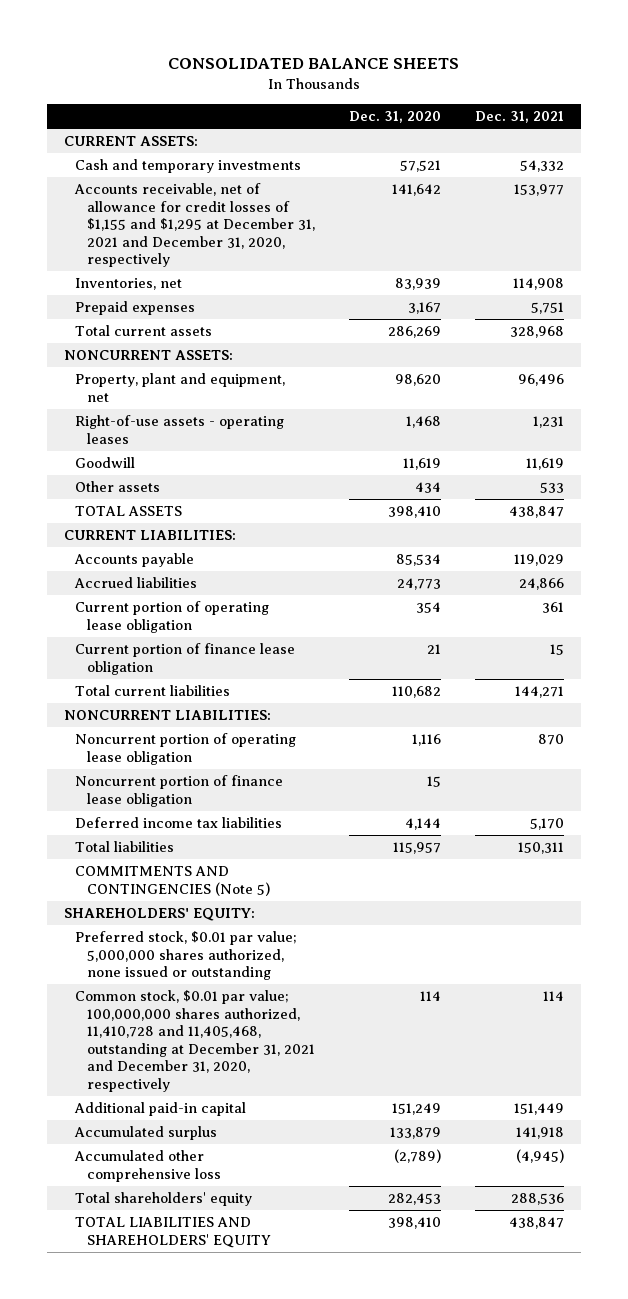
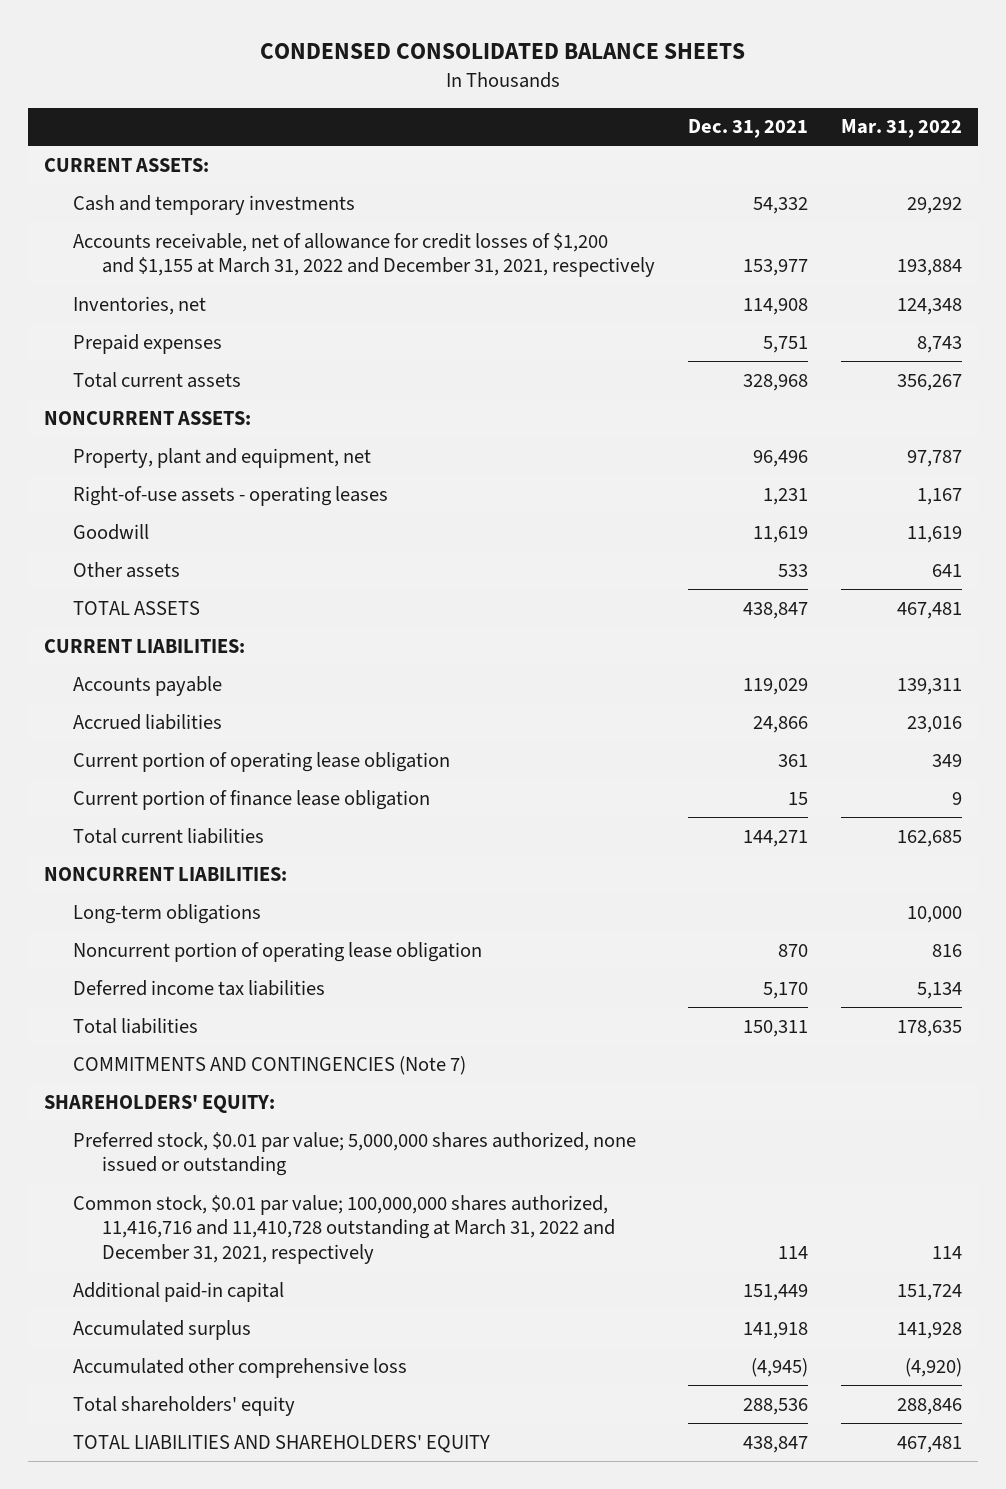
- CONSOLIDATED BALANCE SHEETS
+ CONDENSED CONSOLIDATED BALANCE SHEETS
- | Dec. 31, 2020 | Dec. 31, 2021
+ | Dec. 31, 2021 | Mar. 31, 2022
- Accounts receivable, net of allowance for credit losses of $1,155 and $1,295 at December 31, 2021 and December 31, 2020, respectively | 141,642 | 153,977
+ Accounts receivable, net of allowance for credit losses of $1,200 and $1,155 at March 31, 2022 and December 31, 2021, respectively | 153,977 | 193,884
+ Long-term obligations | | 10,000
- Noncurrent portion of finance lease obligation | 15 |
- COMMITMENTS AND CONTINGENCIES (Note 5)
+ COMMITMENTS AND CONTINGENCIES (Note 7)
- Common stock, $0.01 par value; 100,000,000 shares authorized, 11,410,728 and 11,405,468, outstanding at December 31, 2021 and December 31, 2020, respectively | 114 | 114
+ Common stock, $0.01 par value; 100,000,000 shares authorized, 11,416,716 and 11,410,728 outstanding at March 31, 2022 and December 31, 2021, respectively | 114 | 114

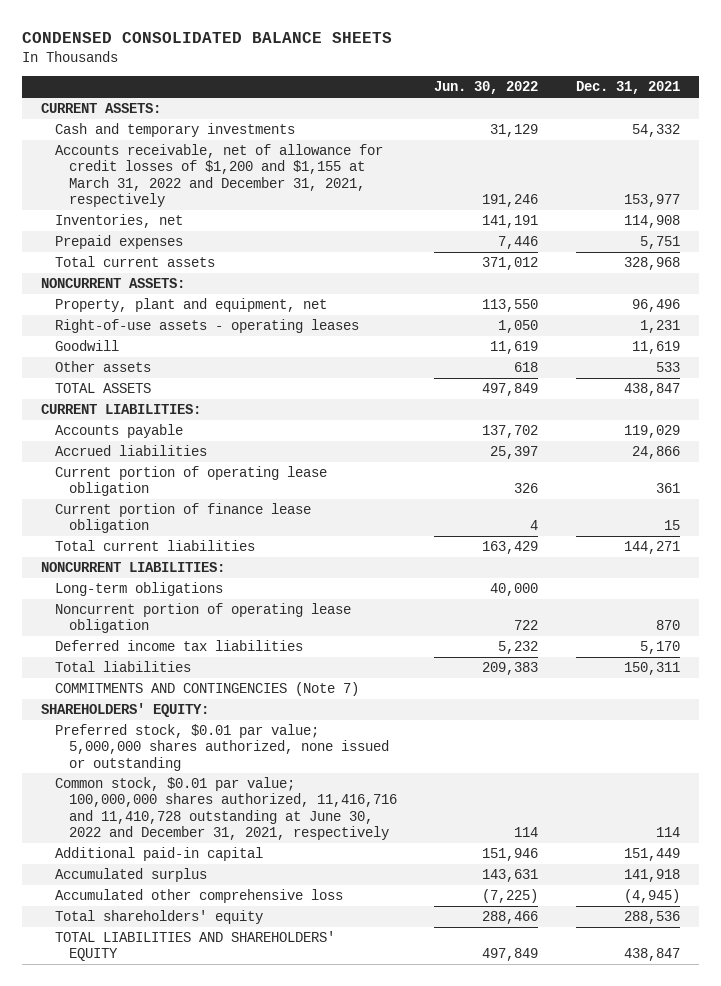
- | Dec. 31, 2021 | Mar. 31, 2022
+ | Jun. 30, 2022 | Dec. 31, 2021
- Common stock, $0.01 par value; 100,000,000 shares authorized, 11,416,716 and 11,410,728 outstanding at March 31, 2022 and December 31, 2021, respectively | 114 | 114
+ Common stock, $0.01 par value; 100,000,000 shares authorized, 11,416,716 and 11,410,728 outstanding at June 30, 2022 and December 31, 2021, respectively | 114 | 114

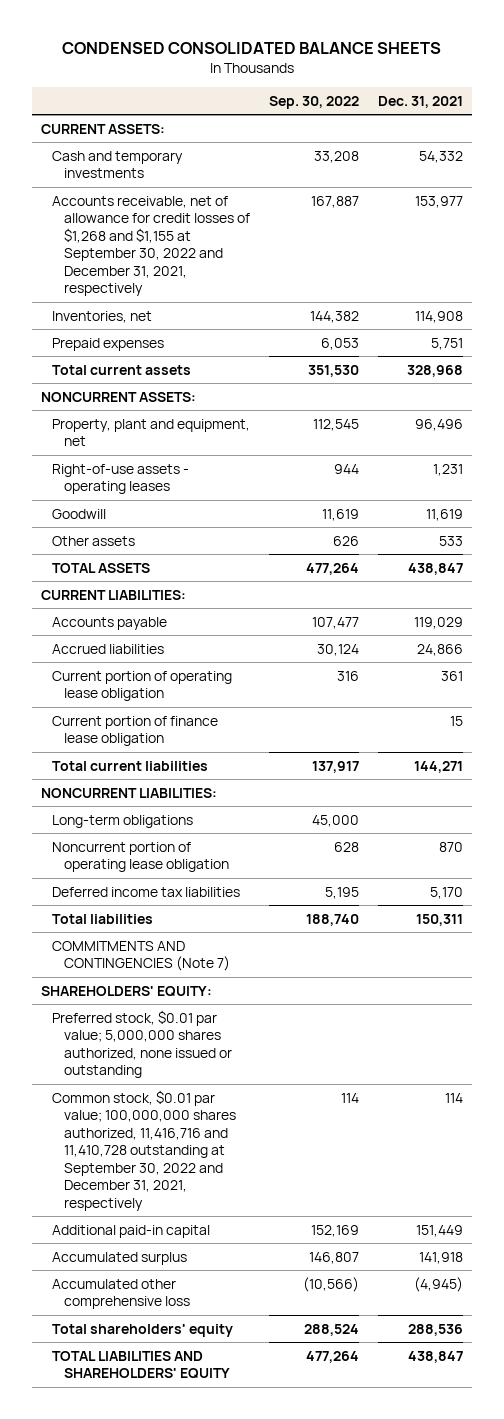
- | Jun. 30, 2022 | Dec. 31, 2021
+ | Sep. 30, 2022 | Dec. 31, 2021
- Accounts receivable, net of allowance for credit losses of $1,200 and $1,155 at March 31, 2022 and December 31, 2021, respectively | 191,246 | 153,977
+ Accounts receivable, net of allowance for credit losses of $1,268 and $1,155 at September 30, 2022 and December 31, 2021, respectively | 167,887 | 153,977
- Common stock, $0.01 par value; 100,000,000 shares authorized, 11,416,716 and 11,410,728 outstanding at June 30, 2022 and December 31, 2021, respectively | 114 | 114
+ Common stock, $0.01 par value; 100,000,000 shares authorized, 11,416,716 and 11,410,728 outstanding at September 30, 2022 and December 31, 2021, respectively | 114 | 114

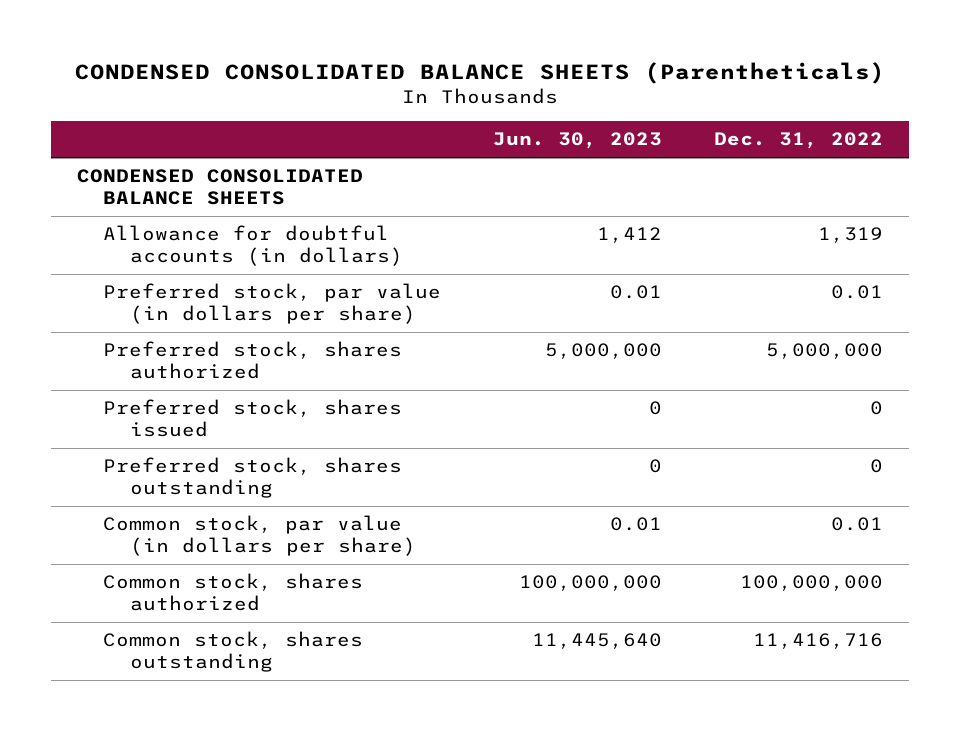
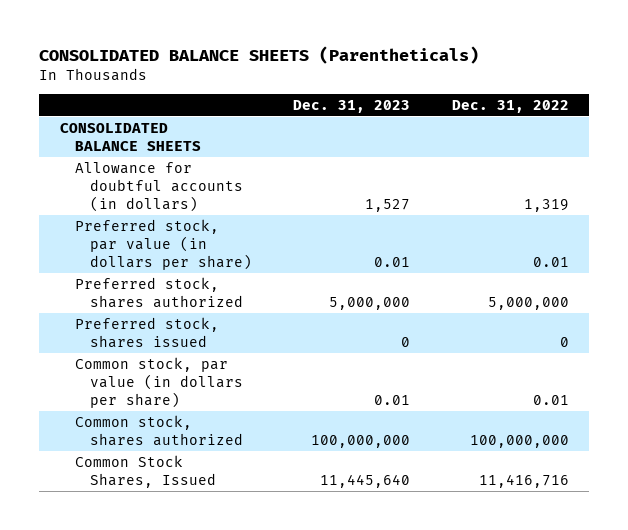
- CONDENSED CONSOLIDATED BALANCE SHEETS (Parentheticals)
+ CONSOLIDATED BALANCE SHEETS (Parentheticals)
- | Jun. 30, 2023 | Dec. 31, 2022
+ | Dec. 31, 2023 | Dec. 31, 2022
- CONDENSED CONSOLIDATED BALANCE SHEETS
+ CONSOLIDATED BALANCE SHEETS
- Preferred stock, shares outstanding | 0 | 0
- Common stock, shares outstanding | 11,445,640 | 11,416,716
+ Common Stock Shares, Issued | 11,445,640 | 11,416,716

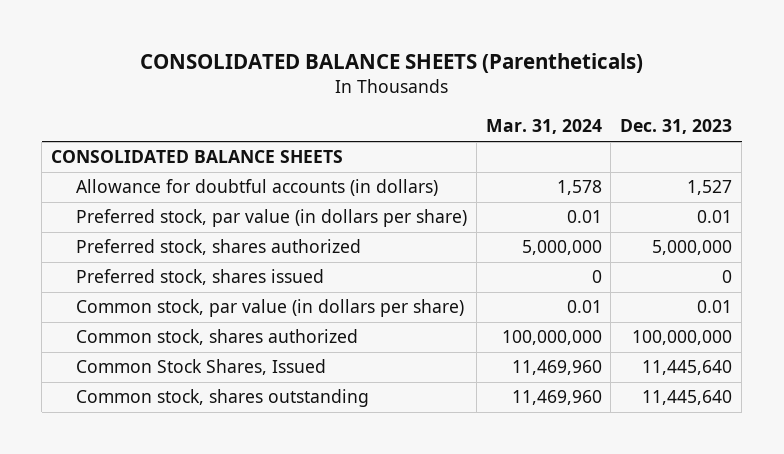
- | Dec. 31, 2023 | Dec. 31, 2022
+ | Mar. 31, 2024 | Dec. 31, 2023
+ Common stock, shares outstanding | 11,469,960 | 11,445,640

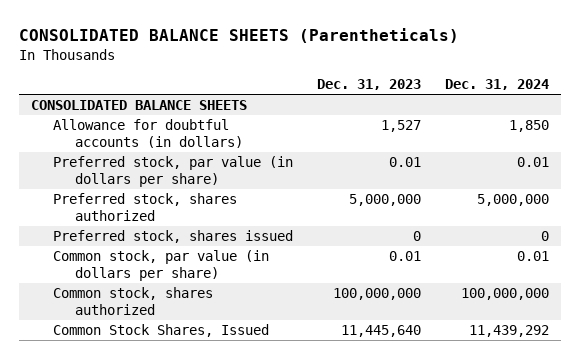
- | Mar. 31, 2024 | Dec. 31, 2023
+ | Dec. 31, 2023 | Dec. 31, 2024
- Common stock, shares outstanding | 11,469,960 | 11,445,640

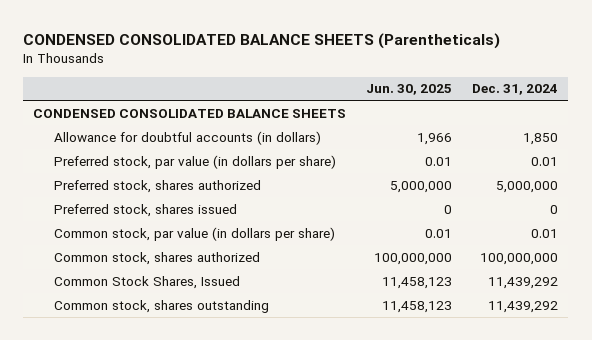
- CONSOLIDATED BALANCE SHEETS (Parentheticals)
+ CONDENSED CONSOLIDATED BALANCE SHEETS (Parentheticals)
- | Dec. 31, 2023 | Dec. 31, 2024
+ | Jun. 30, 2025 | Dec. 31, 2024
- CONSOLIDATED BALANCE SHEETS
+ CONDENSED CONSOLIDATED BALANCE SHEETS
+ Common stock, shares outstanding | 11,458,123 | 11,439,292

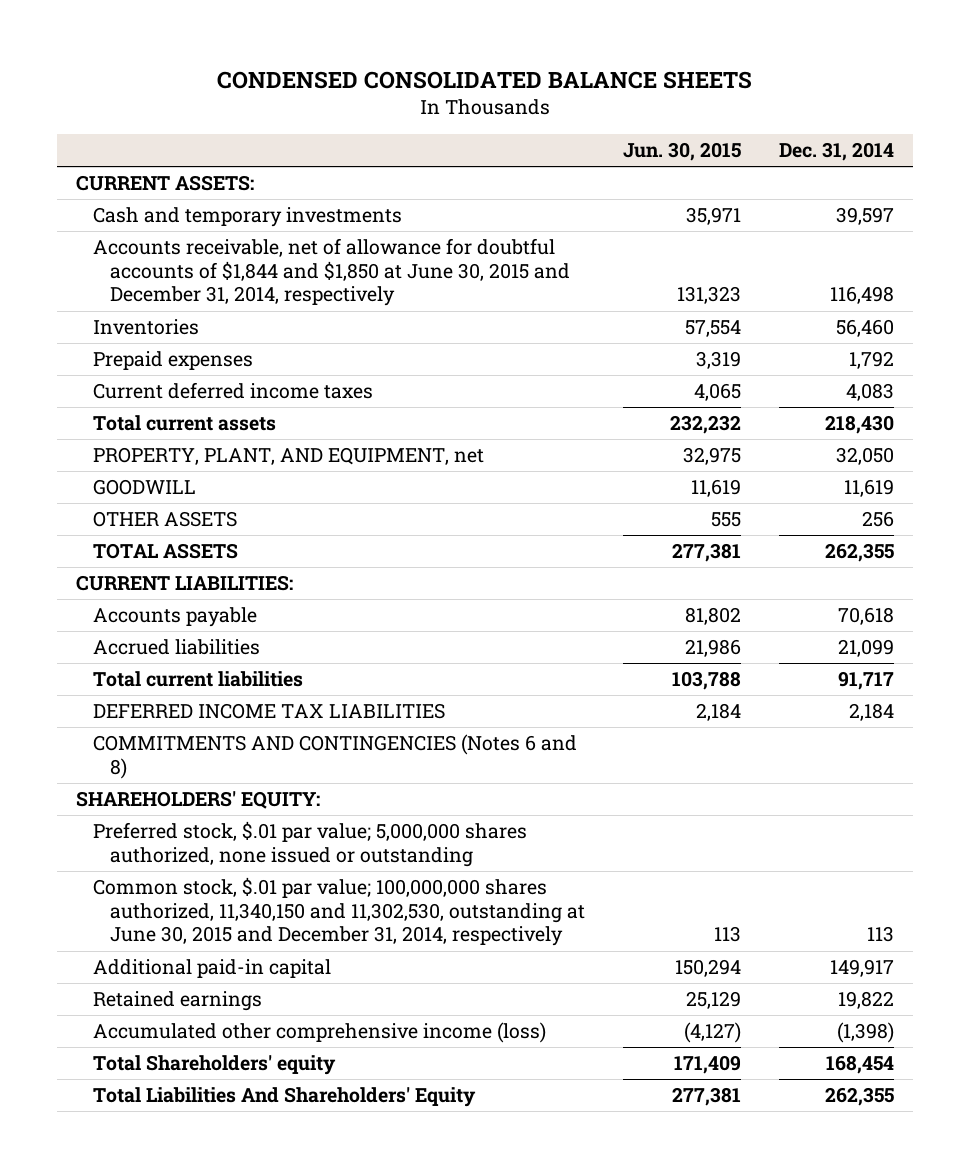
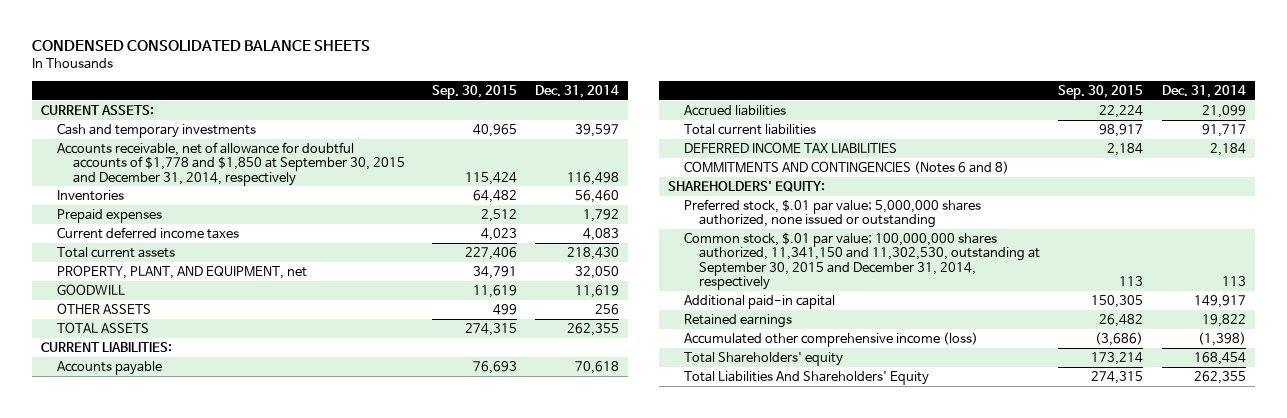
- | Jun. 30, 2015 | Dec. 31, 2014
+ | Sep. 30, 2015 | Dec. 31, 2014
- Accounts receivable, net of allowance for doubtful accounts of $1,844 and $1,850 at June 30, 2015 and December 31, 2014, respectively | 131,323 | 116,498
+ Accounts receivable, net of allowance for doubtful accounts of $1,778 and $1,850 at September 30, 2015 and December 31, 2014, respectively | 115,424 | 116,498
- Common stock, $.01 par value; 100,000,000 shares authorized, 11,340,150 and 11,302,530, outstanding at June 30, 2015 and December 31, 2014, respectively | 113 | 113
+ Common stock, $.01 par value; 100,000,000 shares authorized, 11,341,150 and 11,302,530, outstanding at September 30, 2015 and December 31, 2014, respectively | 113 | 113

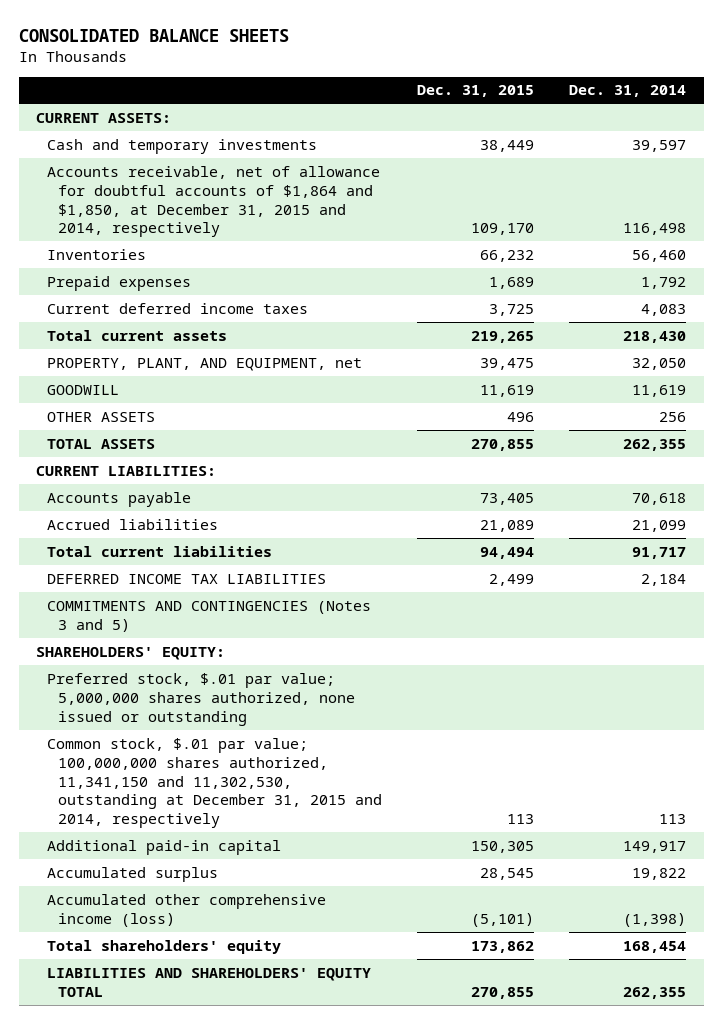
- CONDENSED CONSOLIDATED BALANCE SHEETS
+ CONSOLIDATED BALANCE SHEETS
- | Sep. 30, 2015 | Dec. 31, 2014
+ | Dec. 31, 2015 | Dec. 31, 2014
- Accounts receivable, net of allowance for doubtful accounts of $1,778 and $1,850 at September 30, 2015 and December 31, 2014, respectively | 115,424 | 116,498
+ Accounts receivable, net of allowance for doubtful accounts of $1,864 and $1,850, at December 31, 2015 and 2014, respectively | 109,170 | 116,498
- COMMITMENTS AND CONTINGENCIES (Notes 6 and 8)
+ COMMITMENTS AND CONTINGENCIES (Notes 3 and 5)
- Common stock, $.01 par value; 100,000,000 shares authorized, 11,341,150 and 11,302,530, outstanding at September 30, 2015 and December 31, 2014, respectively | 113 | 113
+ Common stock, $.01 par value; 100,000,000 shares authorized, 11,341,150 and 11,302,530, outstanding at December 31, 2015 and 2014, respectively | 113 | 113
- Retained earnings | 26,482 | 19,822
+ Accumulated surplus | 28,545 | 19,822
- Total Shareholders' equity | 173,214 | 168,454
- Total Liabilities And Shareholders' Equity | 274,315 | 262,355
+ Total shareholders' equity | 173,862 | 168,454
+ LIABILITIES AND SHAREHOLDERS' EQUITY TOTAL | 270,855 | 262,355

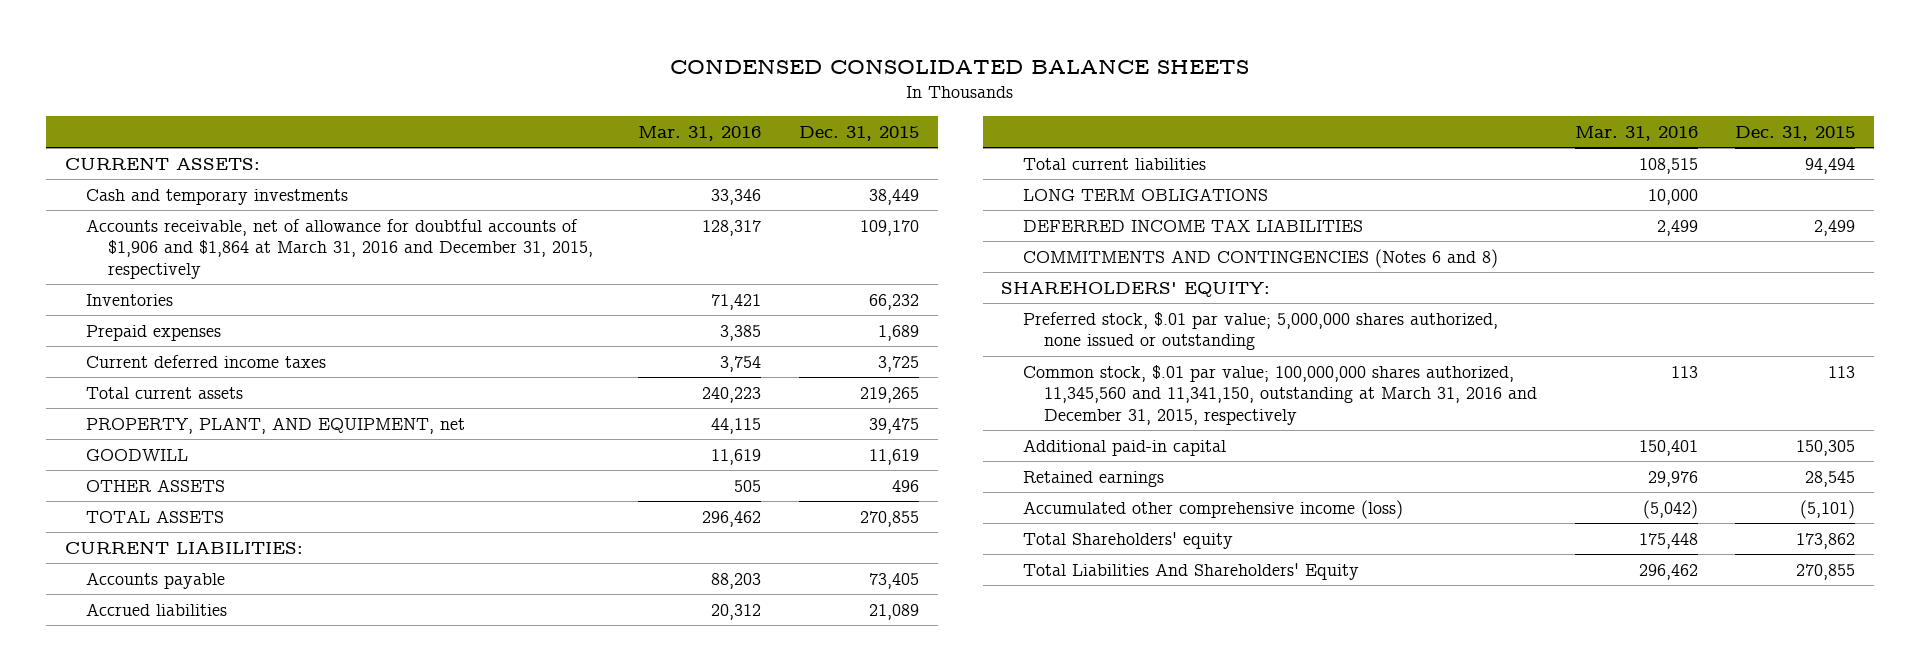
- CONSOLIDATED BALANCE SHEETS
+ CONDENSED CONSOLIDATED BALANCE SHEETS
- | Dec. 31, 2015 | Dec. 31, 2014
+ | Mar. 31, 2016 | Dec. 31, 2015
- Accounts receivable, net of allowance for doubtful accounts of $1,864 and $1,850, at December 31, 2015 and 2014, respectively | 109,170 | 116,498
+ Accounts receivable, net of allowance for doubtful accounts of $1,906 and $1,864 at March 31, 2016 and December 31, 2015, respectively | 128,317 | 109,170
+ LONG TERM OBLIGATIONS | 10,000 |
- COMMITMENTS AND CONTINGENCIES (Notes 3 and 5)
+ COMMITMENTS AND CONTINGENCIES (Notes 6 and 8)
- Common stock, $.01 par value; 100,000,000 shares authorized, 11,341,150 and 11,302,530, outstanding at December 31, 2015 and 2014, respectively | 113 | 113
+ Common stock, $.01 par value; 100,000,000 shares authorized, 11,345,560 and 11,341,150, outstanding at March 31, 2016 and December 31, 2015, respectively | 113 | 113
- Accumulated surplus | 28,545 | 19,822
+ Retained earnings | 29,976 | 28,545
- Total shareholders' equity | 173,862 | 168,454
- LIABILITIES AND SHAREHOLDERS' EQUITY TOTAL | 270,855 | 262,355
+ Total Shareholders' equity | 175,448 | 173,862
+ Total Liabilities And Shareholders' Equity | 296,462 | 270,855

